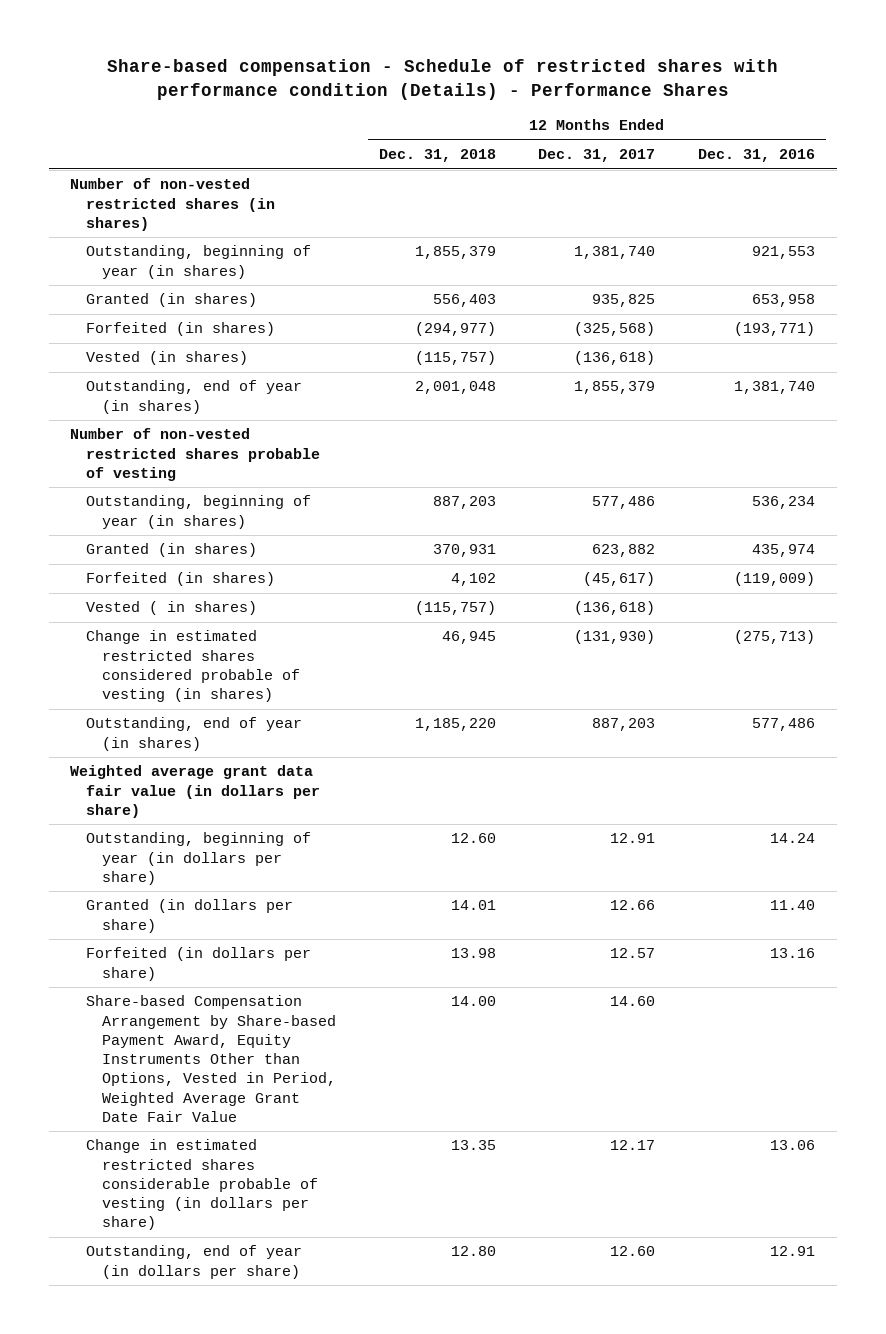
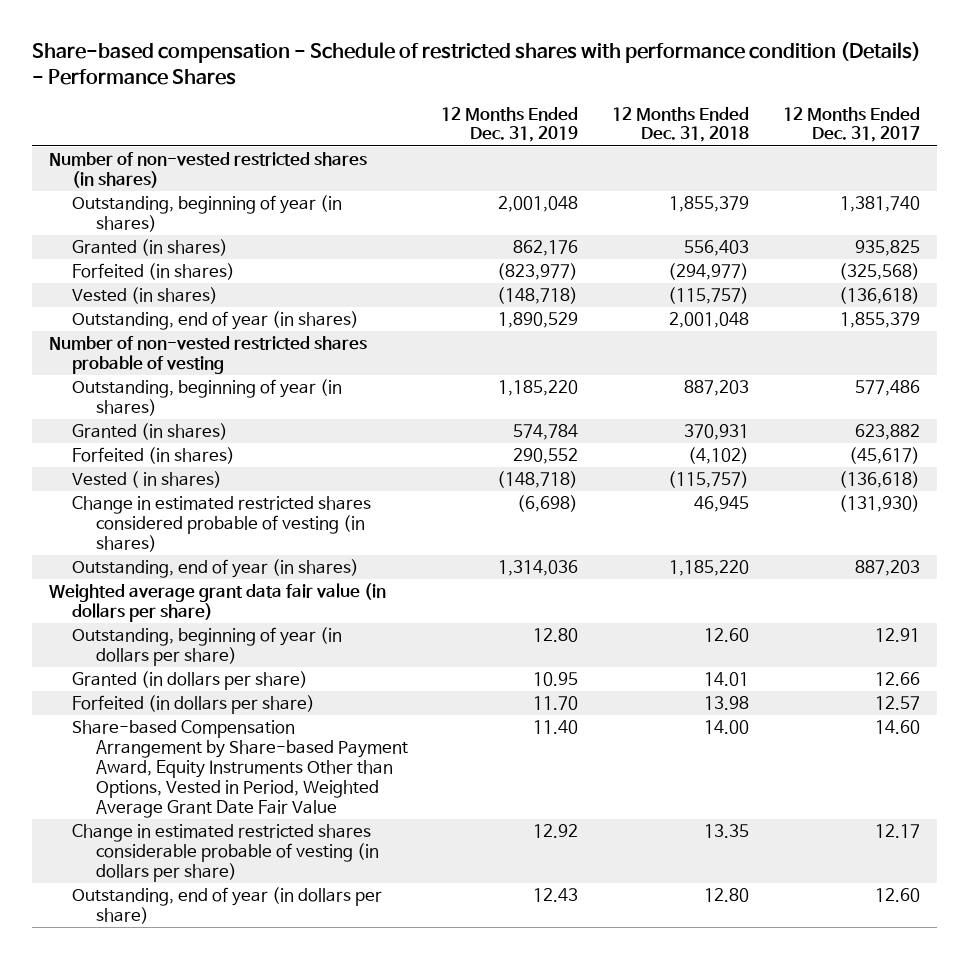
- | 12 Months Ended Dec. 31, 2018 | 12 Months Ended Dec. 31, 2017 | 12 Months Ended Dec. 31, 2016
+ | 12 Months Ended Dec. 31, 2019 | 12 Months Ended Dec. 31, 2018 | 12 Months Ended Dec. 31, 2017
- Forfeited (in shares) | 4,102 | (45,617) | (119,009)
+ Forfeited (in shares) | 290,552 | (4,102) | (45,617)

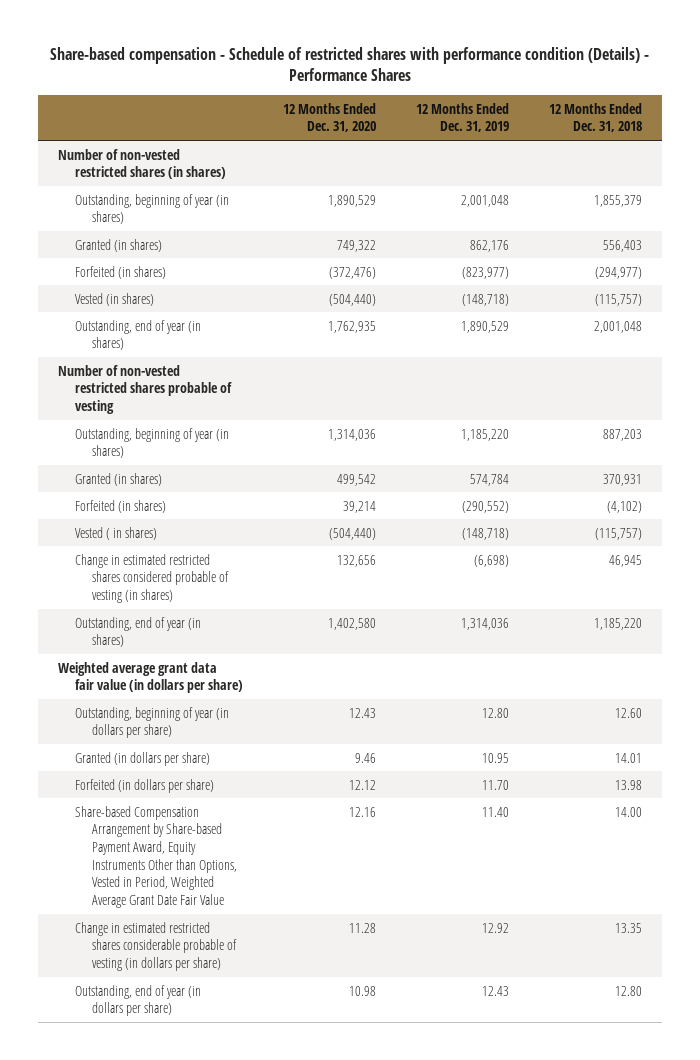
- | 12 Months Ended Dec. 31, 2019 | 12 Months Ended Dec. 31, 2018 | 12 Months Ended Dec. 31, 2017
+ | 12 Months Ended Dec. 31, 2020 | 12 Months Ended Dec. 31, 2019 | 12 Months Ended Dec. 31, 2018
- Forfeited (in shares) | 290,552 | (4,102) | (45,617)
+ Forfeited (in shares) | 39,214 | (290,552) | (4,102)

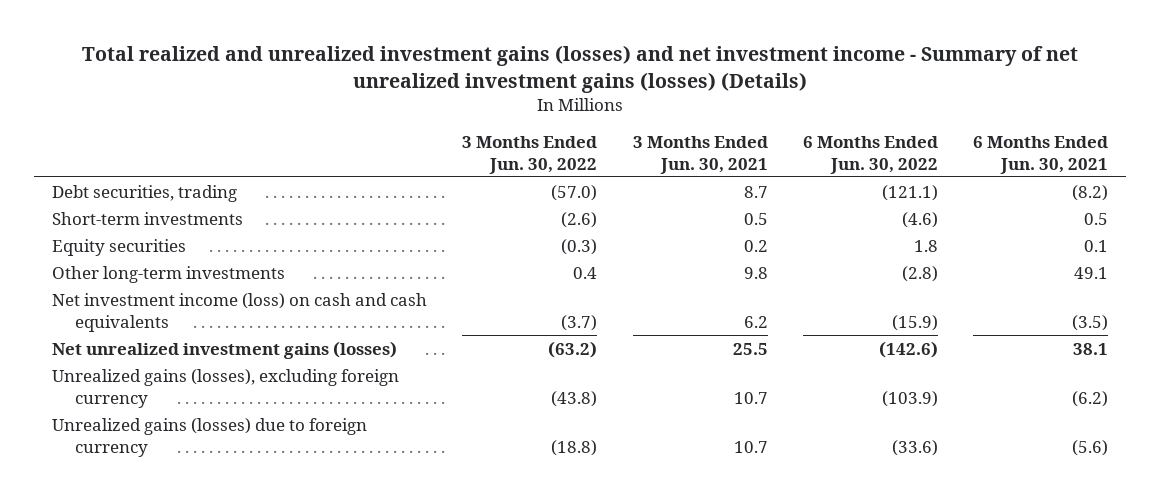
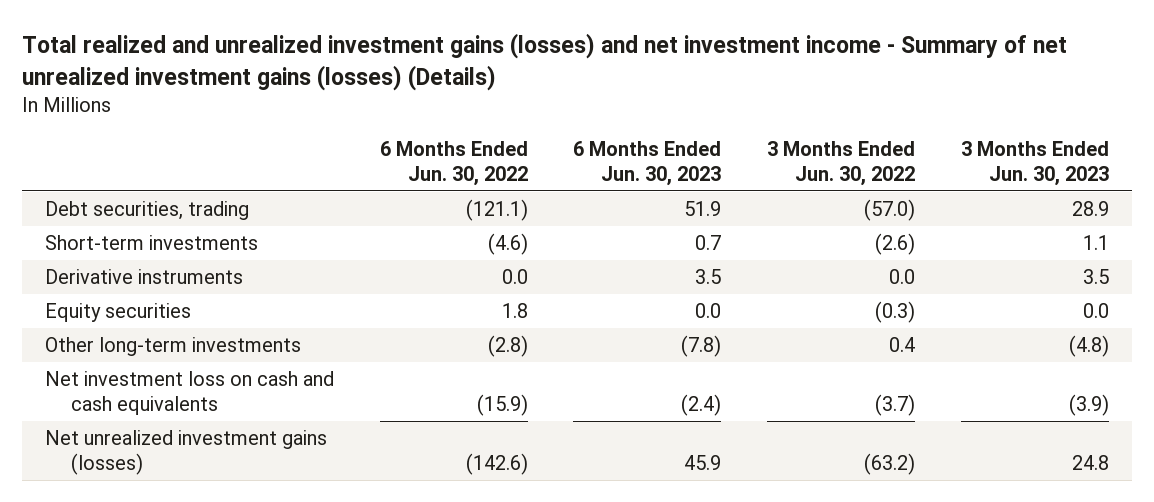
- | 3 Months Ended Jun. 30, 2022 | 3 Months Ended Jun. 30, 2021 | 6 Months Ended Jun. 30, 2022 | 6 Months Ended Jun. 30, 2021
+ | 6 Months Ended Jun. 30, 2022 | 6 Months Ended Jun. 30, 2023 | 3 Months Ended Jun. 30, 2022 | 3 Months Ended Jun. 30, 2023
+ Derivative instruments | 0.0 | 3.5 | 0.0 | 3.5
- Net investment income (loss) on cash and cash equivalents | (3.7) | 6.2 | (15.9) | (3.5)
+ Net investment loss on cash and cash equivalents | (15.9) | (2.4) | (3.7) | (3.9)
- Unrealized gains (losses), excluding foreign currency | (43.8) | 10.7 | (103.9) | (6.2)
- Unrealized gains (losses) due to foreign currency | (18.8) | 10.7 | (33.6) | (5.6)

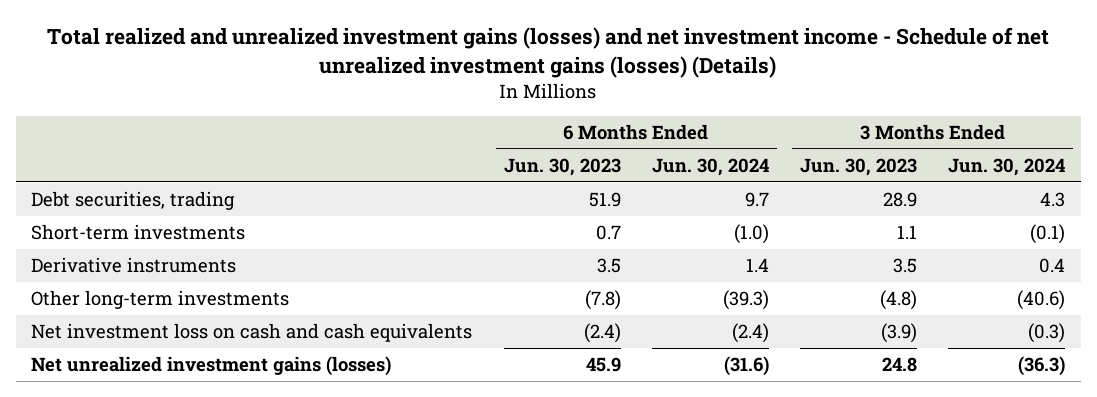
- Total realized and unrealized investment gains (losses) and net investment income - Summary of net unrealized investment gains (losses) (Details)
+ Total realized and unrealized investment gains (losses) and net investment income - Schedule of net unrealized investment gains (losses) (Details)
- | 6 Months Ended Jun. 30, 2022 | 6 Months Ended Jun. 30, 2023 | 3 Months Ended Jun. 30, 2022 | 3 Months Ended Jun. 30, 2023
+ | 6 Months Ended Jun. 30, 2023 | 6 Months Ended Jun. 30, 2024 | 3 Months Ended Jun. 30, 2023 | 3 Months Ended Jun. 30, 2024
- Equity securities | 1.8 | 0.0 | (0.3) | 0.0

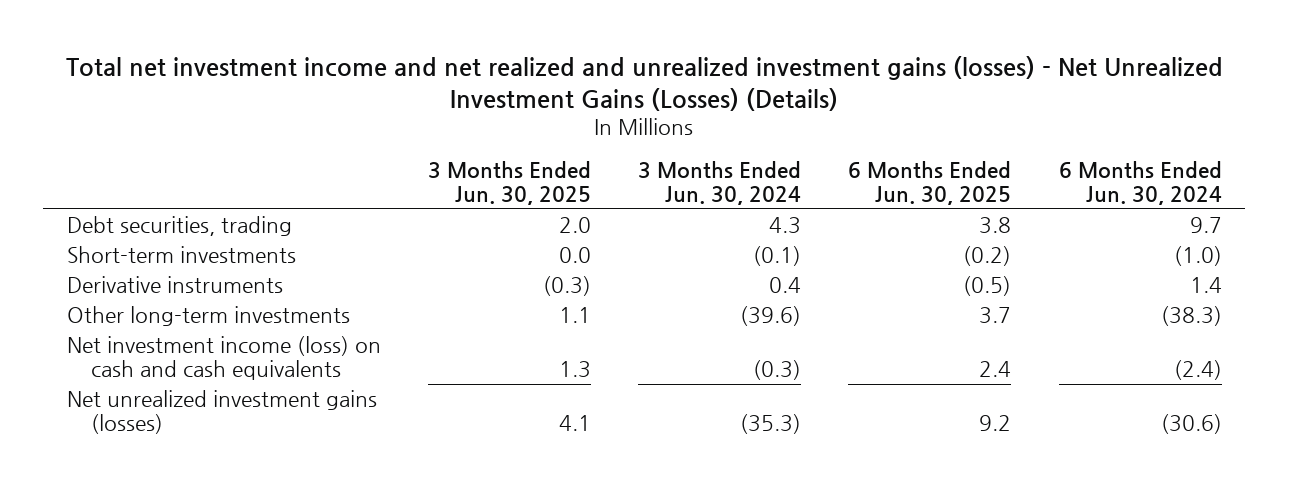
- Total realized and unrealized investment gains (losses) and net investment income - Schedule of net unrealized investment gains (losses) (Details)
+ Total net investment income and net realized and unrealized investment gains (losses) - Net Unrealized Investment Gains (Losses) (Details)
- | 6 Months Ended Jun. 30, 2023 | 6 Months Ended Jun. 30, 2024 | 3 Months Ended Jun. 30, 2023 | 3 Months Ended Jun. 30, 2024
+ | 3 Months Ended Jun. 30, 2025 | 3 Months Ended Jun. 30, 2024 | 6 Months Ended Jun. 30, 2025 | 6 Months Ended Jun. 30, 2024
- Other long-term investments | (7.8) | (39.3) | (4.8) | (40.6)
- Net investment loss on cash and cash equivalents | (2.4) | (2.4) | (3.9) | (0.3)
- Net unrealized investment gains (losses) | 45.9 | (31.6) | 24.8 | (36.3)
+ Other long-term investments | 1.1 | (39.6) | 3.7 | (38.3)
+ Net investment income (loss) on cash and cash equivalents | 1.3 | (0.3) | 2.4 | (2.4)
+ Net unrealized investment gains (losses) | 4.1 | (35.3) | 9.2 | (30.6)

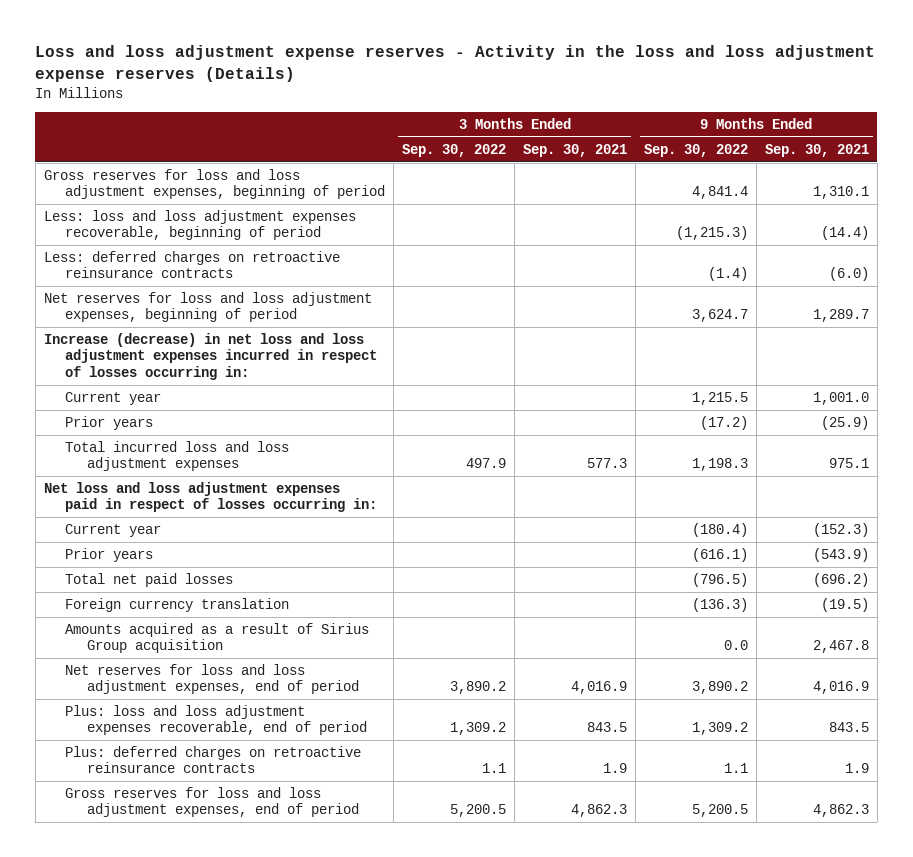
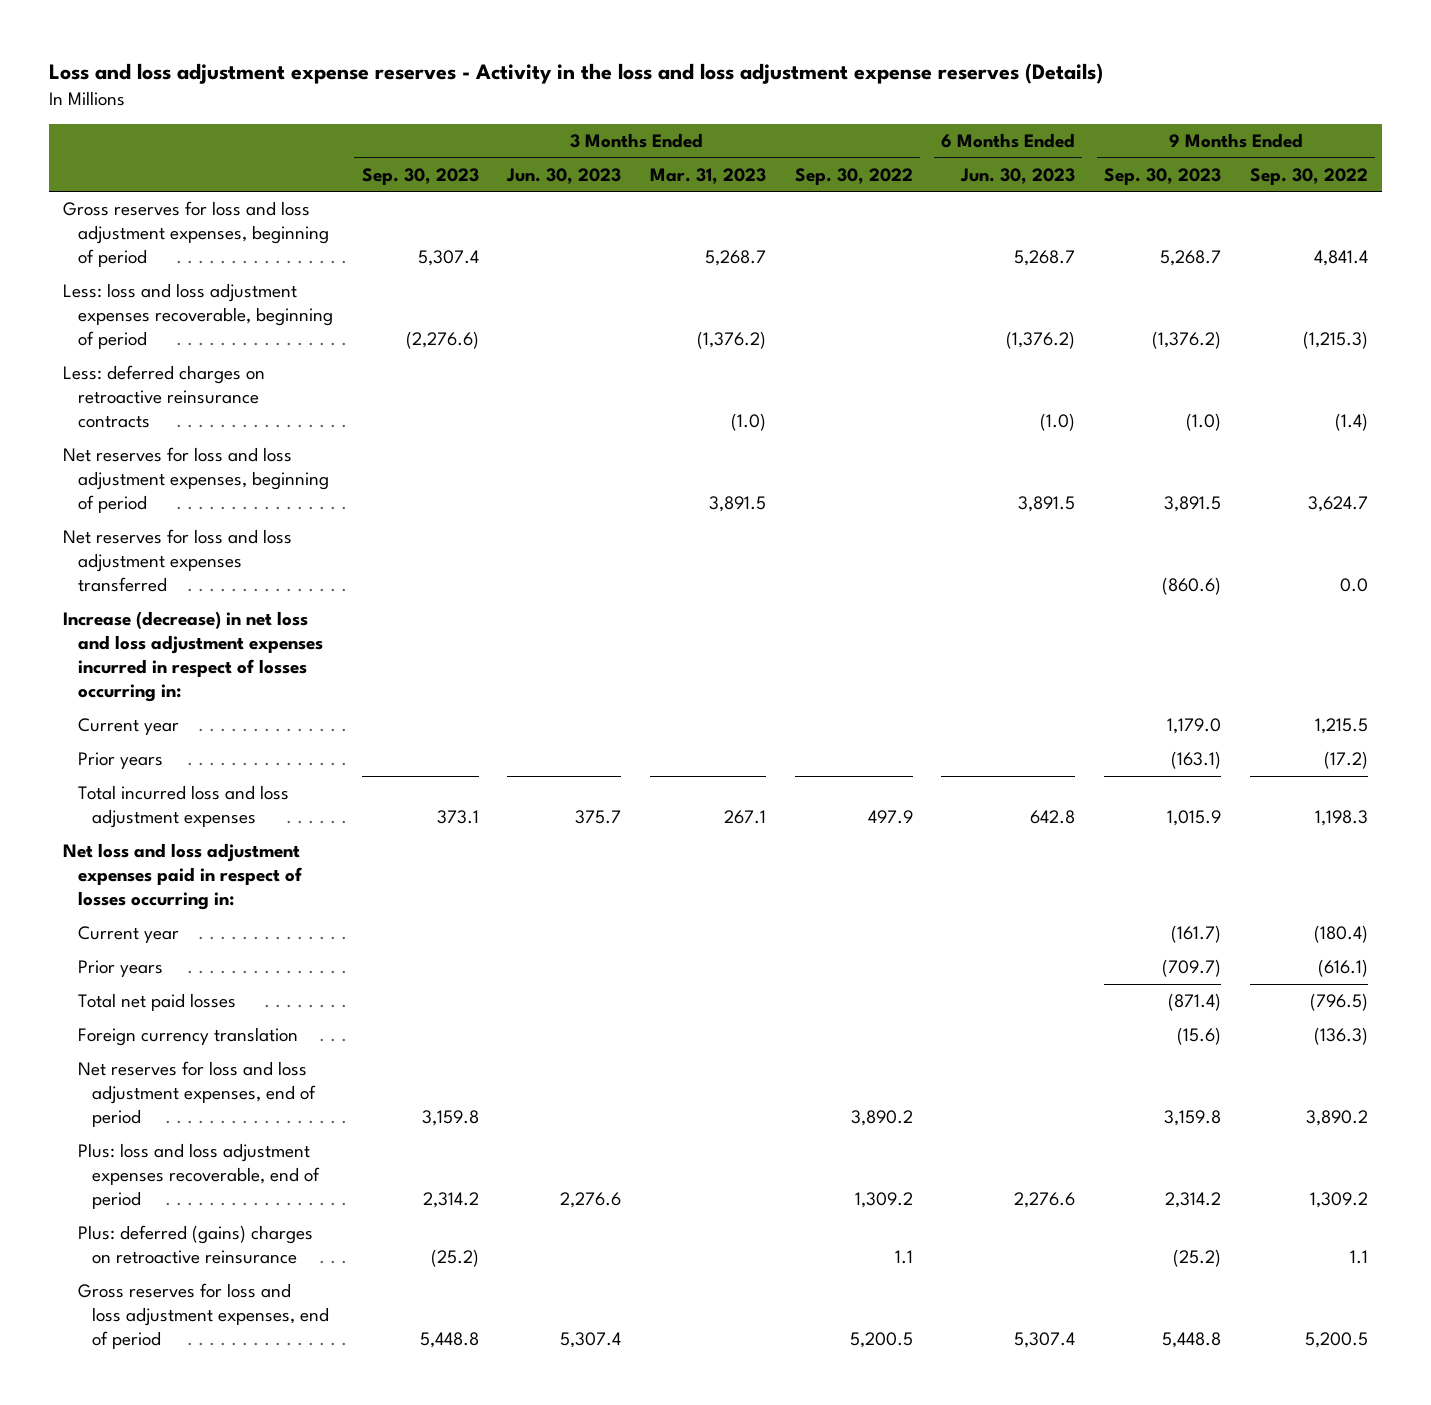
- | 3 Months Ended Sep. 30, 2022 | 3 Months Ended Sep. 30, 2021 | 9 Months Ended Sep. 30, 2022 | 9 Months Ended Sep. 30, 2021
+ | 3 Months Ended Sep. 30, 2023 | 3 Months Ended Jun. 30, 2023 | 3 Months Ended Mar. 31, 2023 | 3 Months Ended Sep. 30, 2022 | 6 Months Ended Jun. 30, 2023 | 9 Months Ended Sep. 30, 2023 | 9 Months Ended Sep. 30, 2022
+ Net reserves for loss and loss adjustment expenses transferred | | | | | | (860.6) | 0.0
- Amounts acquired as a result of Sirius Group acquisition | | | 0.0 | 2,467.8
- Plus: deferred charges on retroactive reinsurance contracts | 1.1 | 1.9 | 1.1 | 1.9
+ Plus: deferred (gains) charges on retroactive reinsurance | (25.2) | | | 1.1 | | (25.2) | 1.1

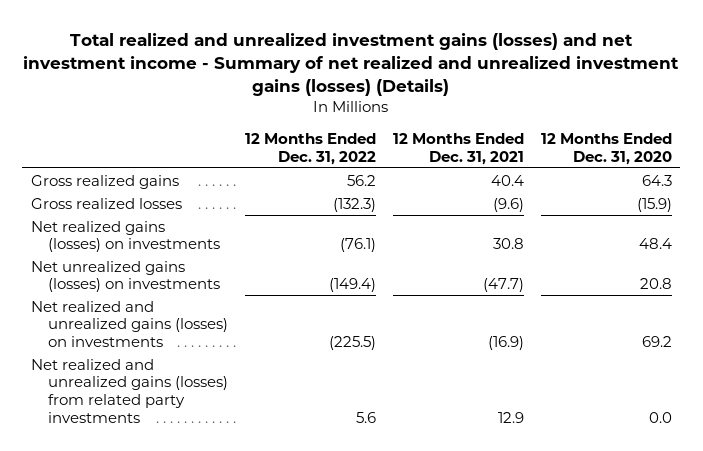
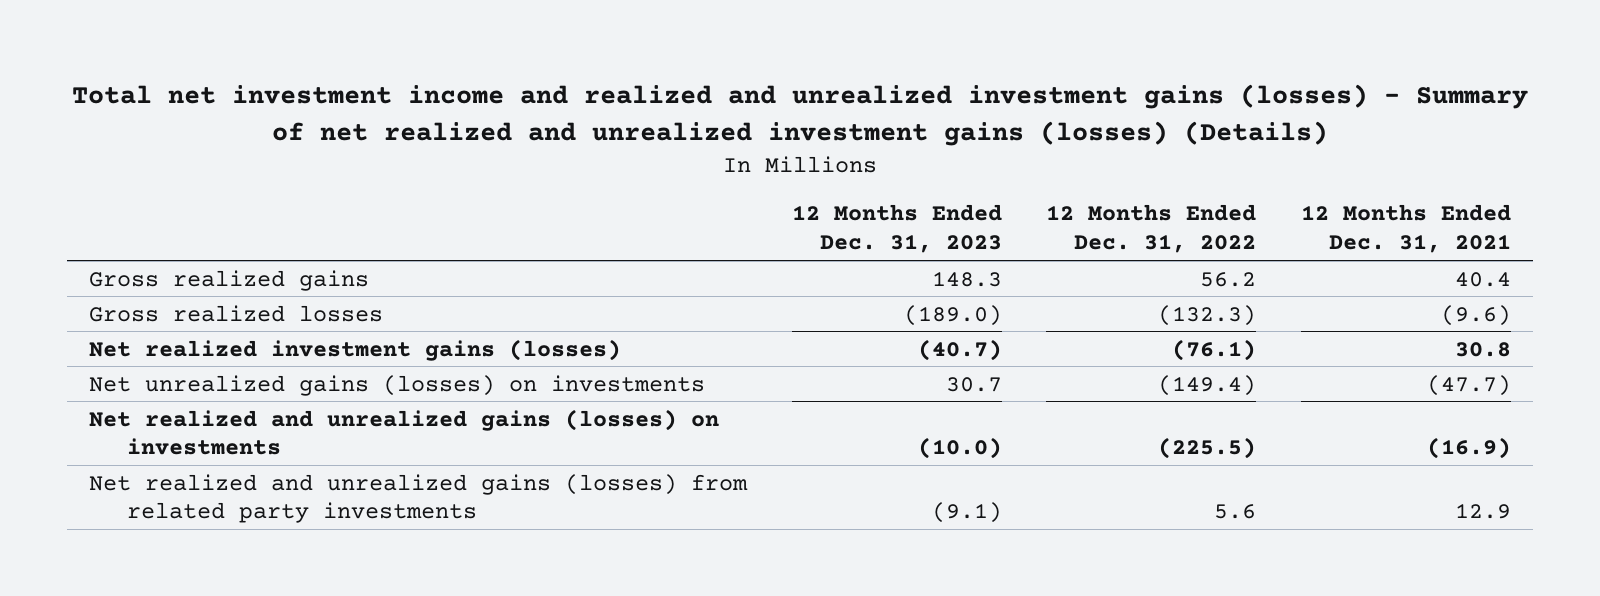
- Total realized and unrealized investment gains (losses) and net investment income - Summary of net realized and unrealized investment gains (losses) (Details)
+ Total net investment income and realized and unrealized investment gains (losses) - Summary of net realized and unrealized investment gains (losses) (Details)
- | 12 Months Ended Dec. 31, 2022 | 12 Months Ended Dec. 31, 2021 | 12 Months Ended Dec. 31, 2020
+ | 12 Months Ended Dec. 31, 2023 | 12 Months Ended Dec. 31, 2022 | 12 Months Ended Dec. 31, 2021
- Net realized gains (losses) on investments | (76.1) | 30.8 | 48.4
+ Net realized investment gains (losses) | (40.7) | (76.1) | 30.8

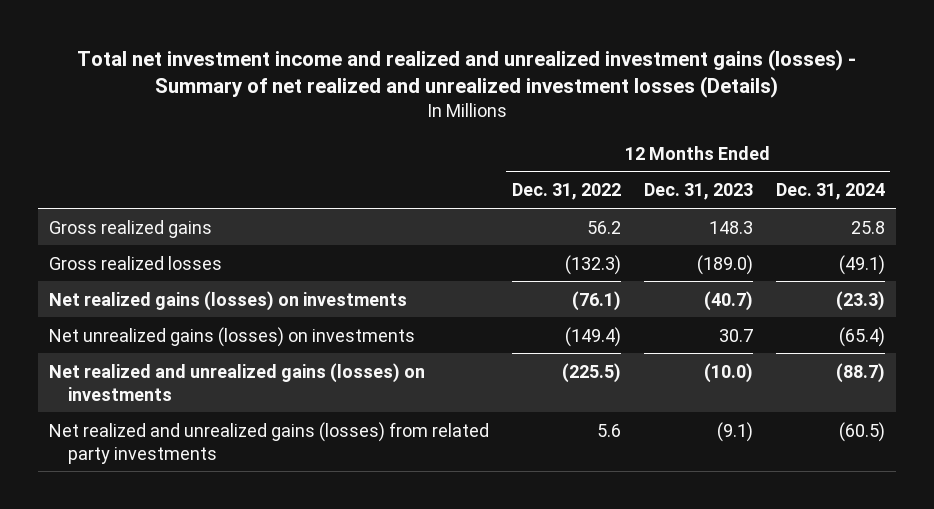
- Total net investment income and realized and unrealized investment gains (losses) - Summary of net realized and unrealized investment gains (losses) (Details)
+ Total net investment income and realized and unrealized investment gains (losses) - Summary of net realized and unrealized investment losses (Details)
- | 12 Months Ended Dec. 31, 2023 | 12 Months Ended Dec. 31, 2022 | 12 Months Ended Dec. 31, 2021
+ | 12 Months Ended Dec. 31, 2022 | 12 Months Ended Dec. 31, 2023 | 12 Months Ended Dec. 31, 2024
- Net realized investment gains (losses) | (40.7) | (76.1) | 30.8
+ Net realized gains (losses) on investments | (76.1) | (40.7) | (23.3)

